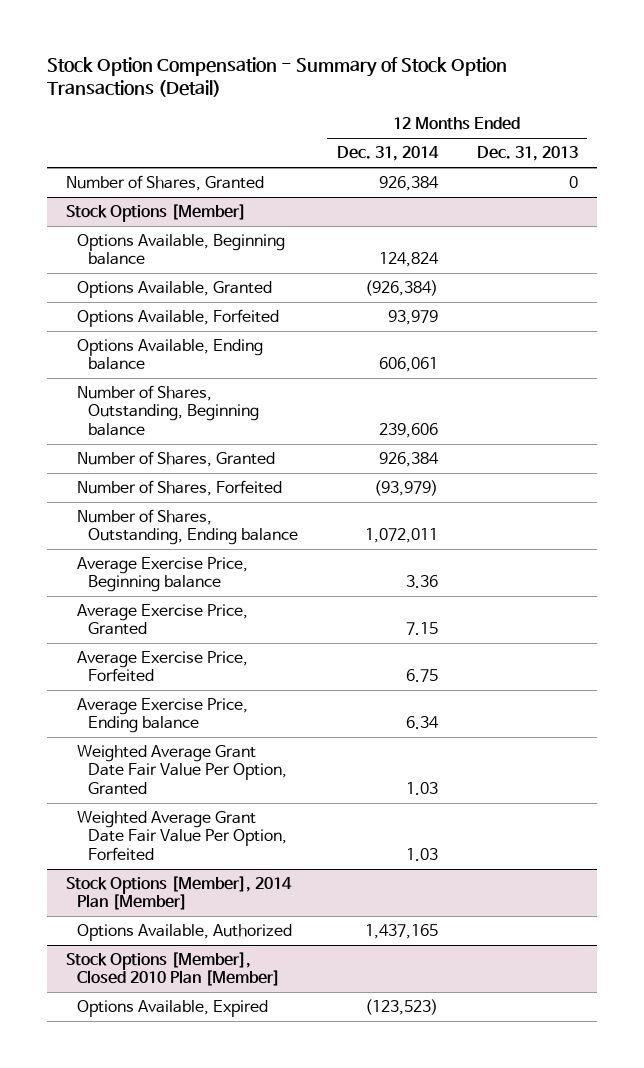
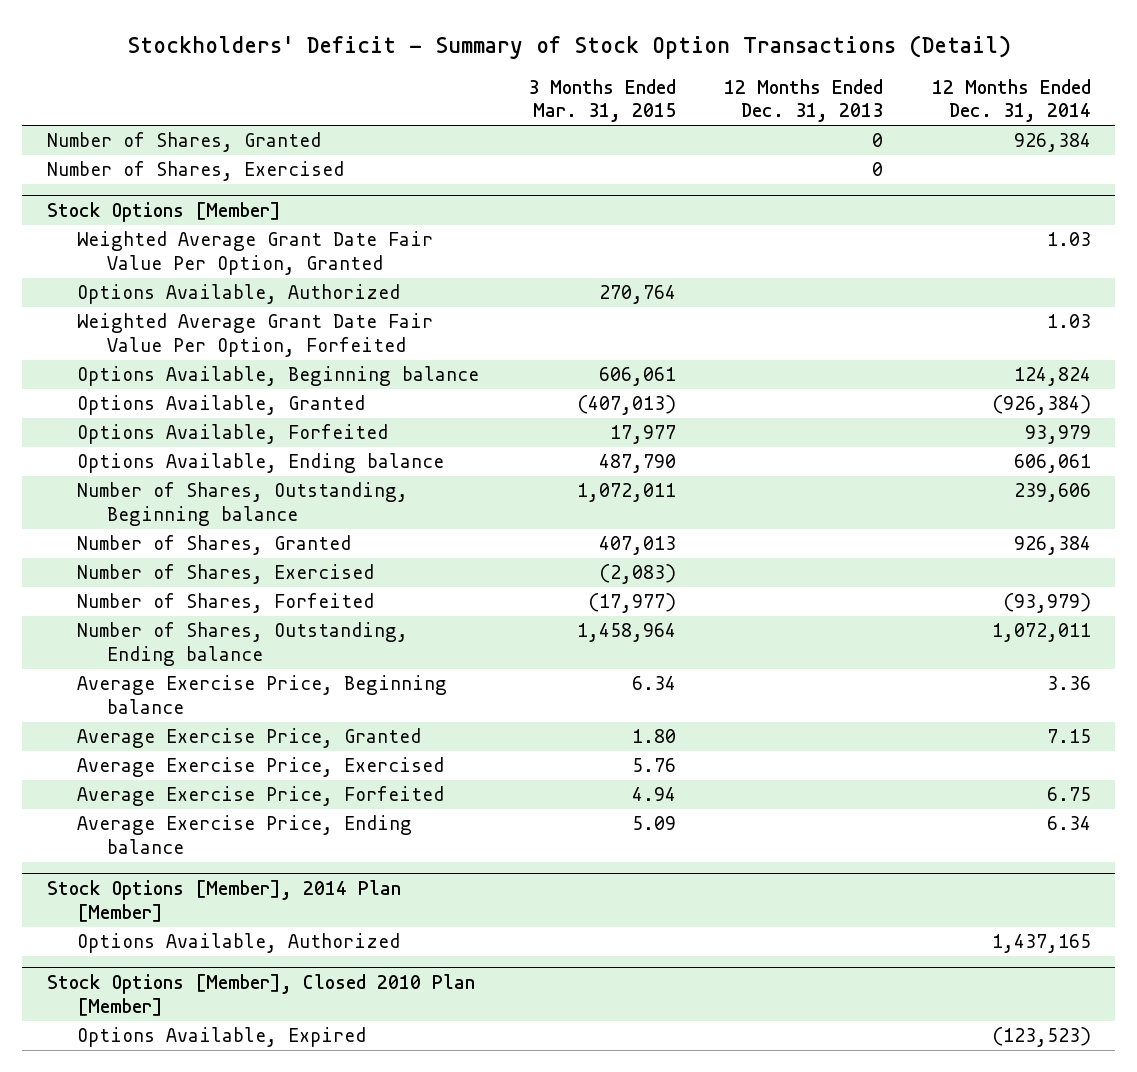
- Stock Option Compensation - Summary of Stock Option Transactions (Detail)
+ Stockholders' Deficit - Summary of Stock Option Transactions (Detail)
- | 12 Months Ended Dec. 31, 2014 | 12 Months Ended Dec. 31, 2013
+ | 3 Months Ended Mar. 31, 2015 | 12 Months Ended Dec. 31, 2013 | 12 Months Ended Dec. 31, 2014
+ Number of Shares, Exercised | | 0 |
@ Stock Options [Member]
moved up: Weighted Average Grant Date Fair Value Per Option, Granted | | | 1.03
+ Options Available, Authorized | 270,764 | |
moved up: Weighted Average Grant Date Fair Value Per Option, Forfeited | | | 1.03
+ Number of Shares, Exercised | (2,083) | |
+ Average Exercise Price, Exercised | 5.76 | |

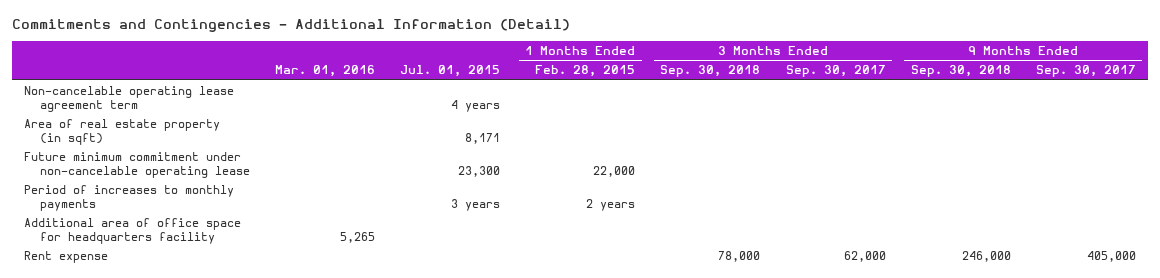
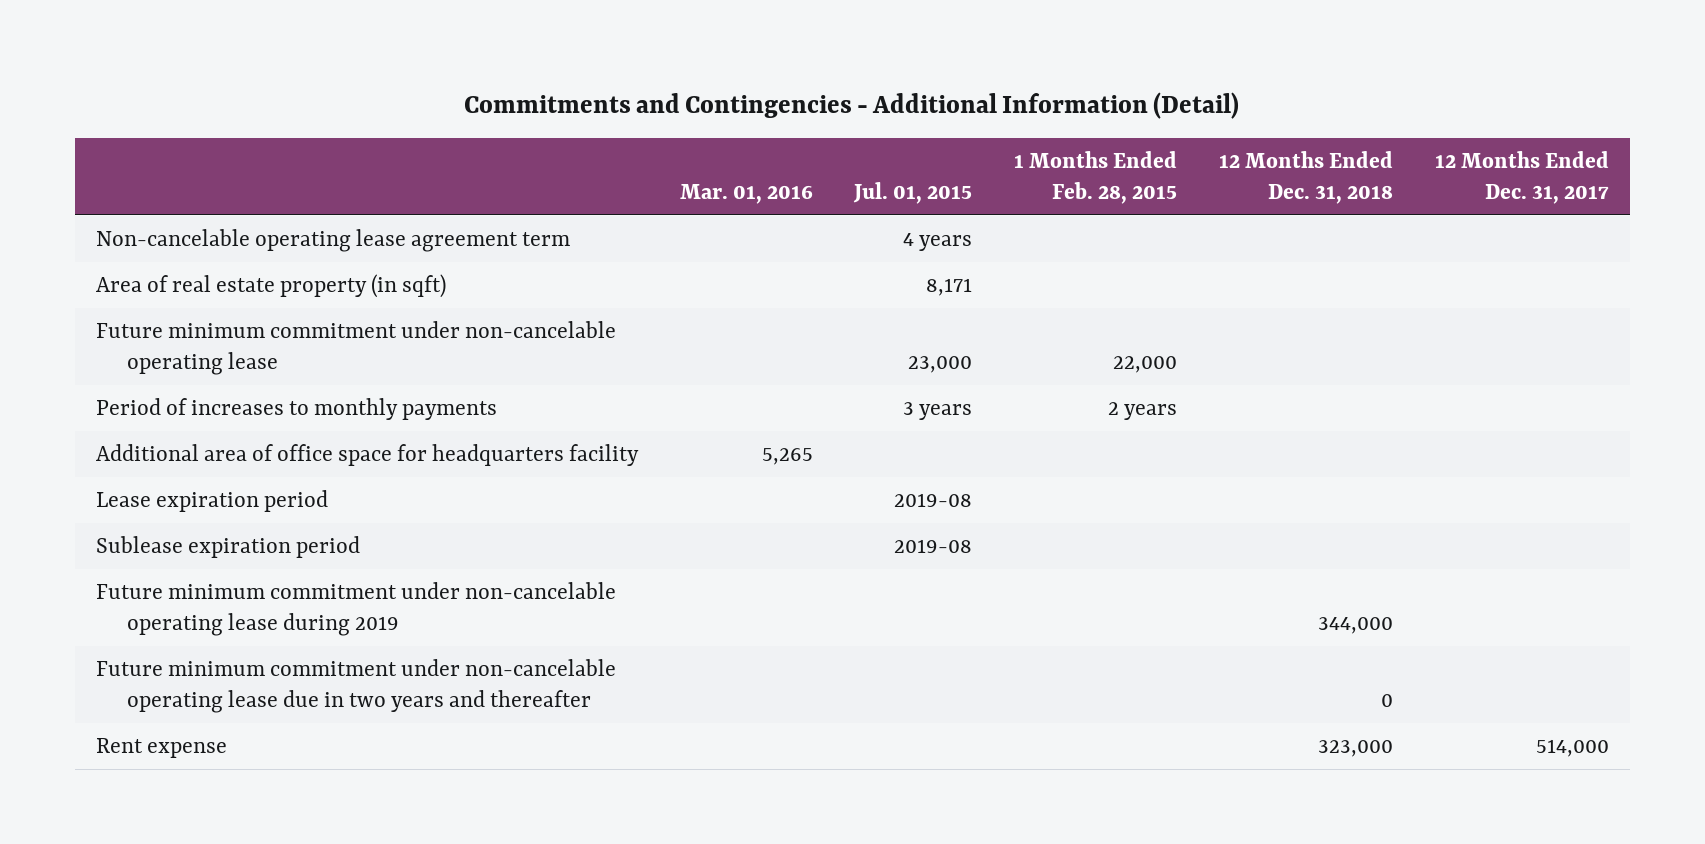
- | Mar. 01, 2016 | Jul. 01, 2015 | 1 Months Ended Feb. 28, 2015 | 3 Months Ended Sep. 30, 2018 | 3 Months Ended Sep. 30, 2017 | 9 Months Ended Sep. 30, 2018 | 9 Months Ended Sep. 30, 2017
+ | Mar. 01, 2016 | Jul. 01, 2015 | 1 Months Ended Feb. 28, 2015 | 12 Months Ended Dec. 31, 2018 | 12 Months Ended Dec. 31, 2017
- Future minimum commitment under non-cancelable operating lease | | 23,300 | 22,000 | | | |
+ Future minimum commitment under non-cancelable operating lease | | 23,000 | 22,000 | |
+ Lease expiration period | | 2019-08 | | |
+ Sublease expiration period | | 2019-08 | | |
+ Future minimum commitment under non-cancelable operating lease during 2019 | | | | 344,000 |
+ Future minimum commitment under non-cancelable operating lease due in two years and thereafter | | | | 0 |

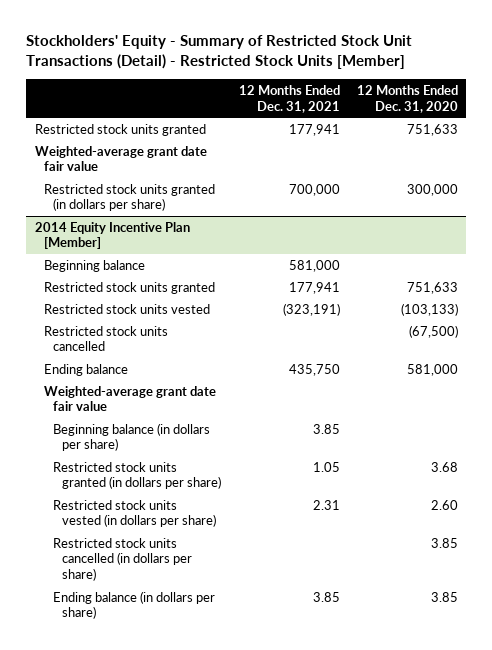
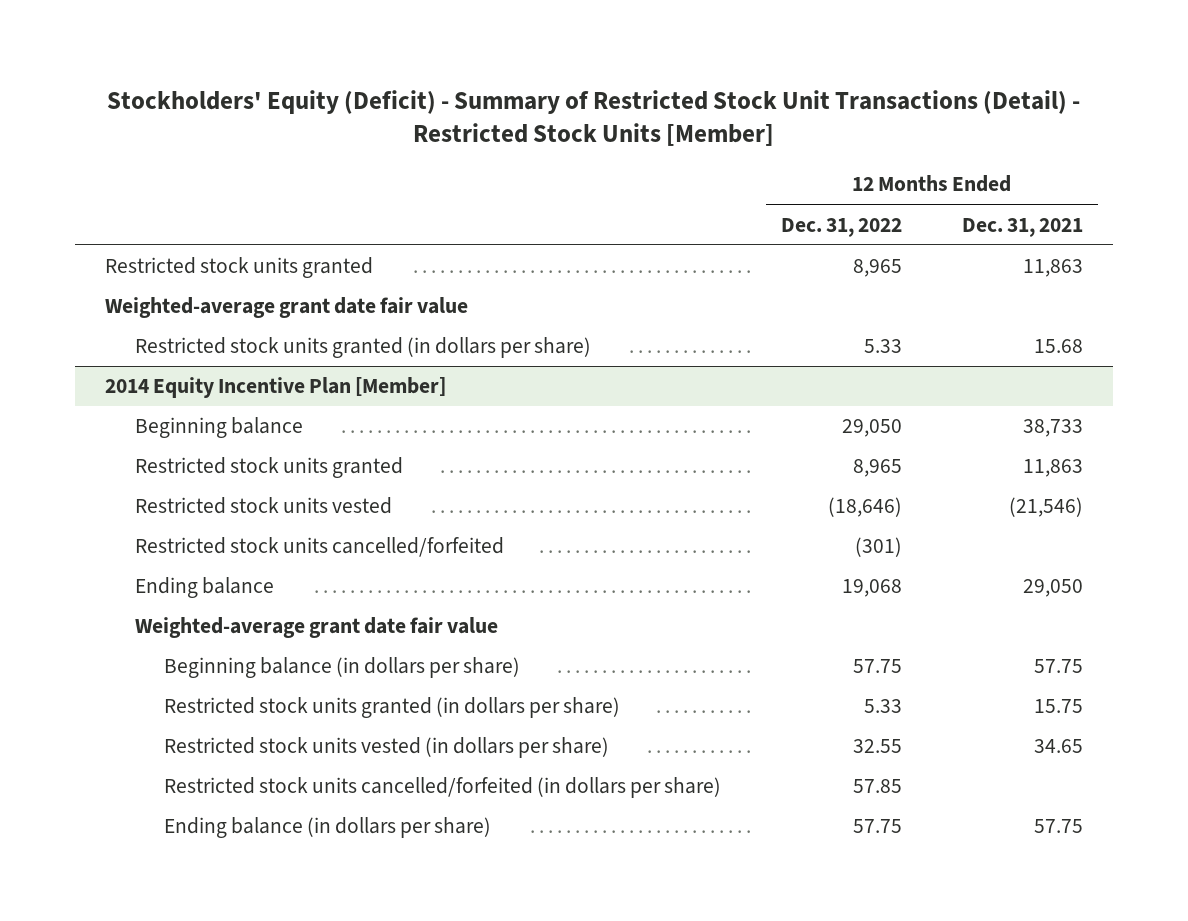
- Stockholders' Equity - Summary of Restricted Stock Unit Transactions (Detail) - Restricted Stock Units [Member]
+ Stockholders' Equity (Deficit) - Summary of Restricted Stock Unit Transactions (Detail) - Restricted Stock Units [Member]
- | 12 Months Ended Dec. 31, 2021 | 12 Months Ended Dec. 31, 2020
+ | 12 Months Ended Dec. 31, 2022 | 12 Months Ended Dec. 31, 2021
- Restricted stock units granted | 177,941 | 751,633
+ Restricted stock units granted | 8,965 | 11,863
- Restricted stock units granted (in dollars per share) | 700,000 | 300,000
+ Restricted stock units granted (in dollars per share) | 5.33 | 15.68
@ 2014 Equity Incentive Plan [Member]
- Beginning balance | 581,000 |
- Restricted stock units granted | 177,941 | 751,633
- Restricted stock units vested | (323,191) | (103,133)
- Restricted stock units cancelled | | (67,500)
- Ending balance | 435,750 | 581,000
+ Beginning balance | 29,050 | 38,733
+ Restricted stock units granted | 8,965 | 11,863
+ Restricted stock units vested | (18,646) | (21,546)
+ Restricted stock units cancelled/forfeited | (301) |
+ Ending balance | 19,068 | 29,050
- Beginning balance (in dollars per share) | 3.85 |
- Restricted stock units granted (in dollars per share) | 1.05 | 3.68
- Restricted stock units vested (in dollars per share) | 2.31 | 2.60
- Restricted stock units cancelled (in dollars per share) | | 3.85
- Ending balance (in dollars per share) | 3.85 | 3.85
+ Beginning balance (in dollars per share) | 57.75 | 57.75
+ Restricted stock units granted (in dollars per share) | 5.33 | 15.75
+ Restricted stock units vested (in dollars per share) | 32.55 | 34.65
+ Restricted stock units cancelled/forfeited (in dollars per share) | 57.85 |
+ Ending balance (in dollars per share) | 57.75 | 57.75

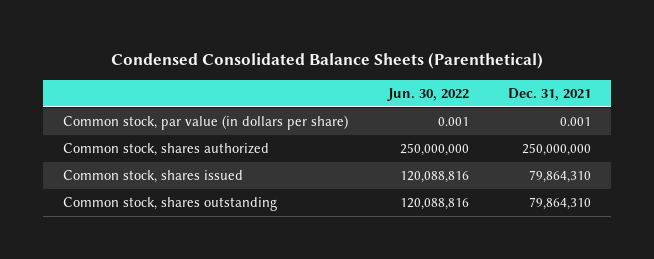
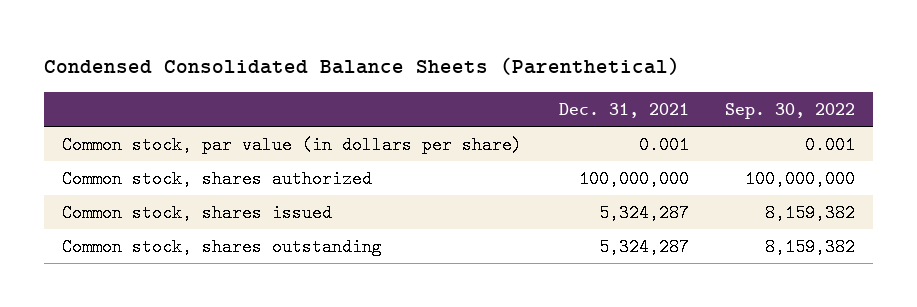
- | Jun. 30, 2022 | Dec. 31, 2021
+ | Dec. 31, 2021 | Sep. 30, 2022
- Common stock, shares authorized | 250,000,000 | 250,000,000
- Common stock, shares issued | 120,088,816 | 79,864,310
- Common stock, shares outstanding | 120,088,816 | 79,864,310
+ Common stock, shares authorized | 100,000,000 | 100,000,000
+ Common stock, shares issued | 5,324,287 | 8,159,382
+ Common stock, shares outstanding | 5,324,287 | 8,159,382

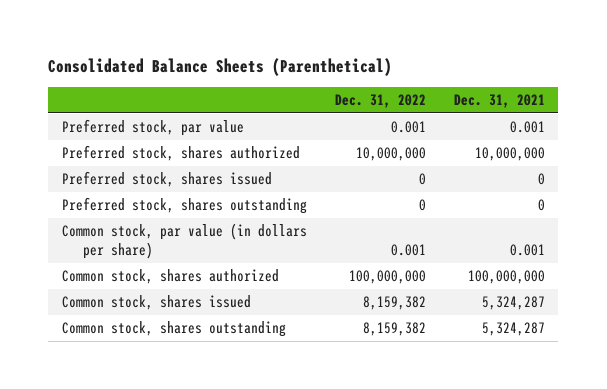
- Condensed Consolidated Balance Sheets (Parenthetical)
+ Consolidated Balance Sheets (Parenthetical)
- | Dec. 31, 2021 | Sep. 30, 2022
+ | Dec. 31, 2022 | Dec. 31, 2021
+ Preferred stock, par value | 0.001 | 0.001
+ Preferred stock, shares authorized | 10,000,000 | 10,000,000
+ Preferred stock, shares issued | 0 | 0
+ Preferred stock, shares outstanding | 0 | 0

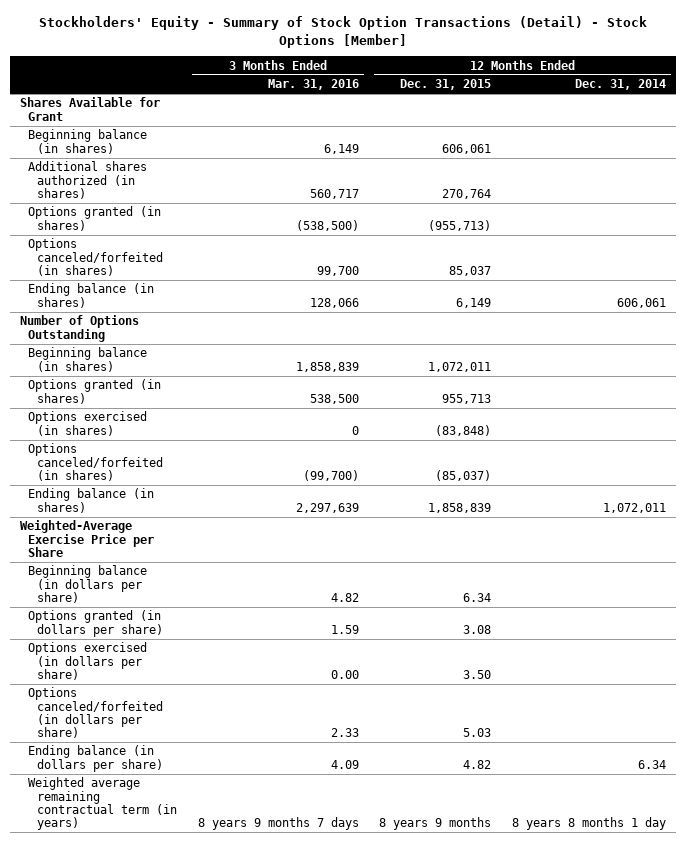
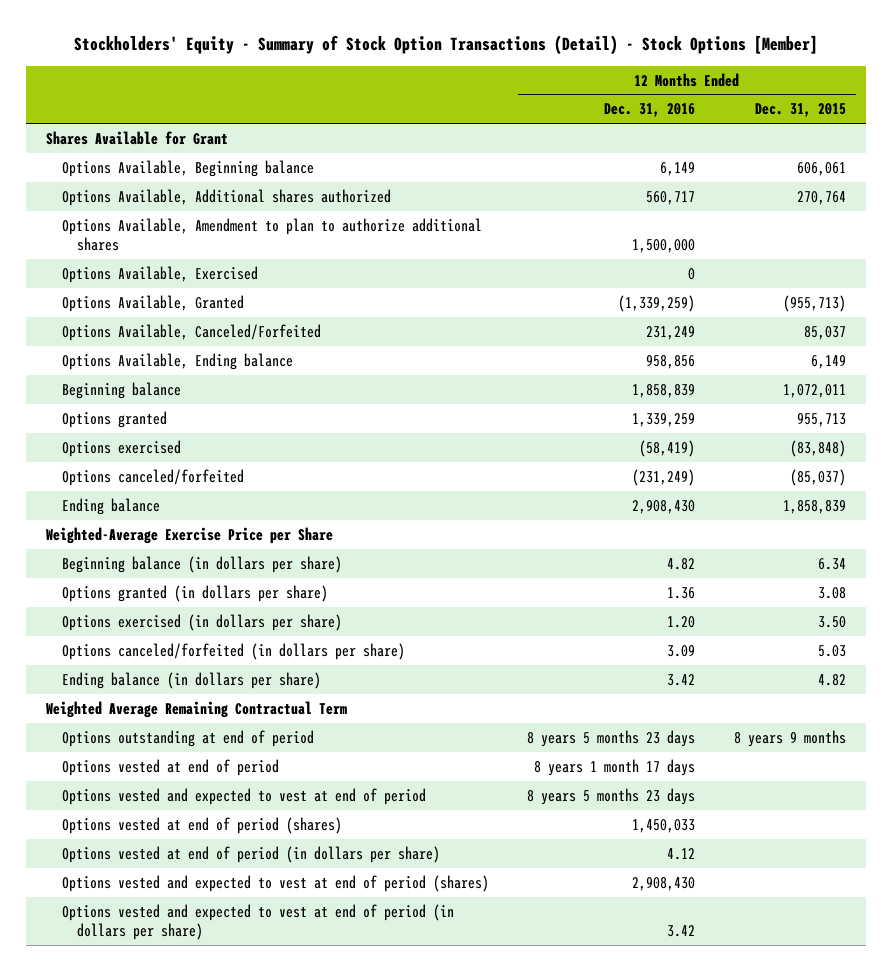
- | 3 Months Ended Mar. 31, 2016 | 12 Months Ended Dec. 31, 2015 | 12 Months Ended Dec. 31, 2014
+ | 12 Months Ended Dec. 31, 2016 | 12 Months Ended Dec. 31, 2015
- Beginning balance (in shares) | 6,149 | 606,061 |
- Additional shares authorized (in shares) | 560,717 | 270,764 |
- Options granted (in shares) | (538,500) | (955,713) |
- Options canceled/forfeited (in shares) | 99,700 | 85,037 |
- Ending balance (in shares) | 128,066 | 6,149 | 606,061
- Number of Options Outstanding
- Beginning balance (in shares) | 1,858,839 | 1,072,011 |
- Options granted (in shares) | 538,500 | 955,713 |
- Options exercised (in shares) | 0 | (83,848) |
- Options canceled/forfeited (in shares) | (99,700) | (85,037) |
- Ending balance (in shares) | 2,297,639 | 1,858,839 | 1,072,011
+ Options Available, Beginning balance | 6,149 | 606,061
+ Options Available, Additional shares authorized | 560,717 | 270,764
+ Options Available, Amendment to plan to authorize additional shares | 1,500,000 |
+ Options Available, Exercised | 0 |
+ Options Available, Granted | (1,339,259) | (955,713)
+ Options Available, Canceled/Forfeited | 231,249 | 85,037
+ Options Available, Ending balance | 958,856 | 6,149
+ Beginning balance | 1,858,839 | 1,072,011
+ Options granted | 1,339,259 | 955,713
+ Options exercised | (58,419) | (83,848)
+ Options canceled/forfeited | (231,249) | (85,037)
+ Ending balance | 2,908,430 | 1,858,839
- Weighted average remaining contractual term (in years) | 8 years 9 months 7 days | 8 years 9 months | 8 years 8 months 1 day
+ Weighted Average Remaining Contractual Term
+ Options outstanding at end of period | 8 years 5 months 23 days | 8 years 9 months
+ Options vested at end of period | 8 years 1 month 17 days |
+ Options vested and expected to vest at end of period | 8 years 5 months 23 days |
+ Options vested at end of period (shares) | 1,450,033 |
+ Options vested at end of period (in dollars per share) | 4.12 |
+ Options vested and expected to vest at end of period (shares) | 2,908,430 |
+ Options vested and expected to vest at end of period (in dollars per share) | 3.42 |

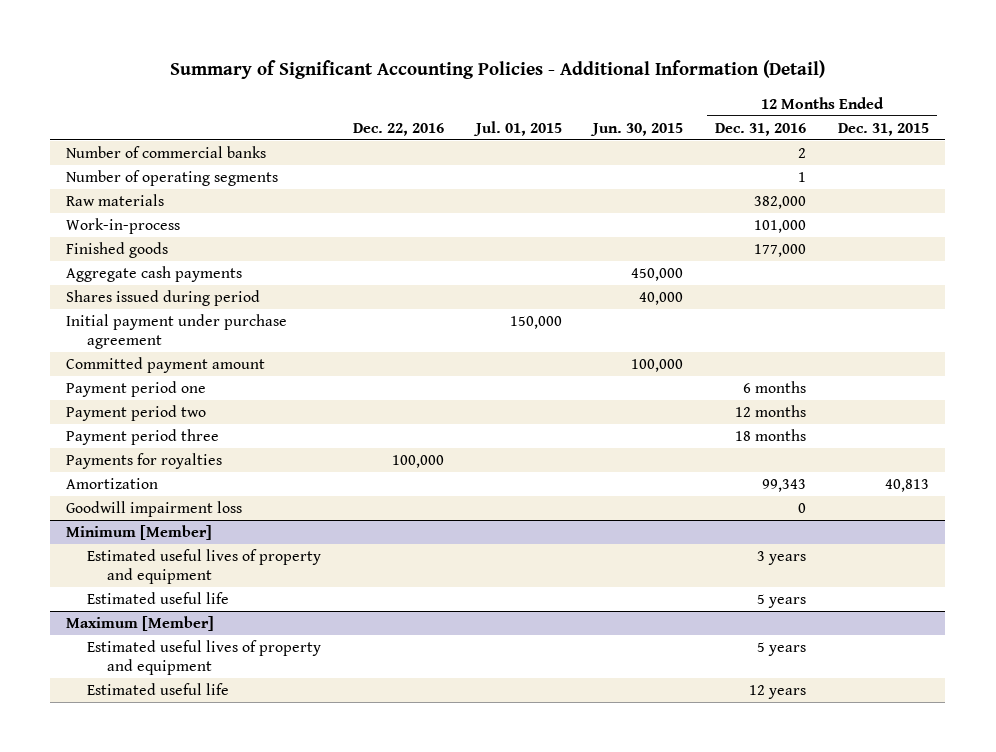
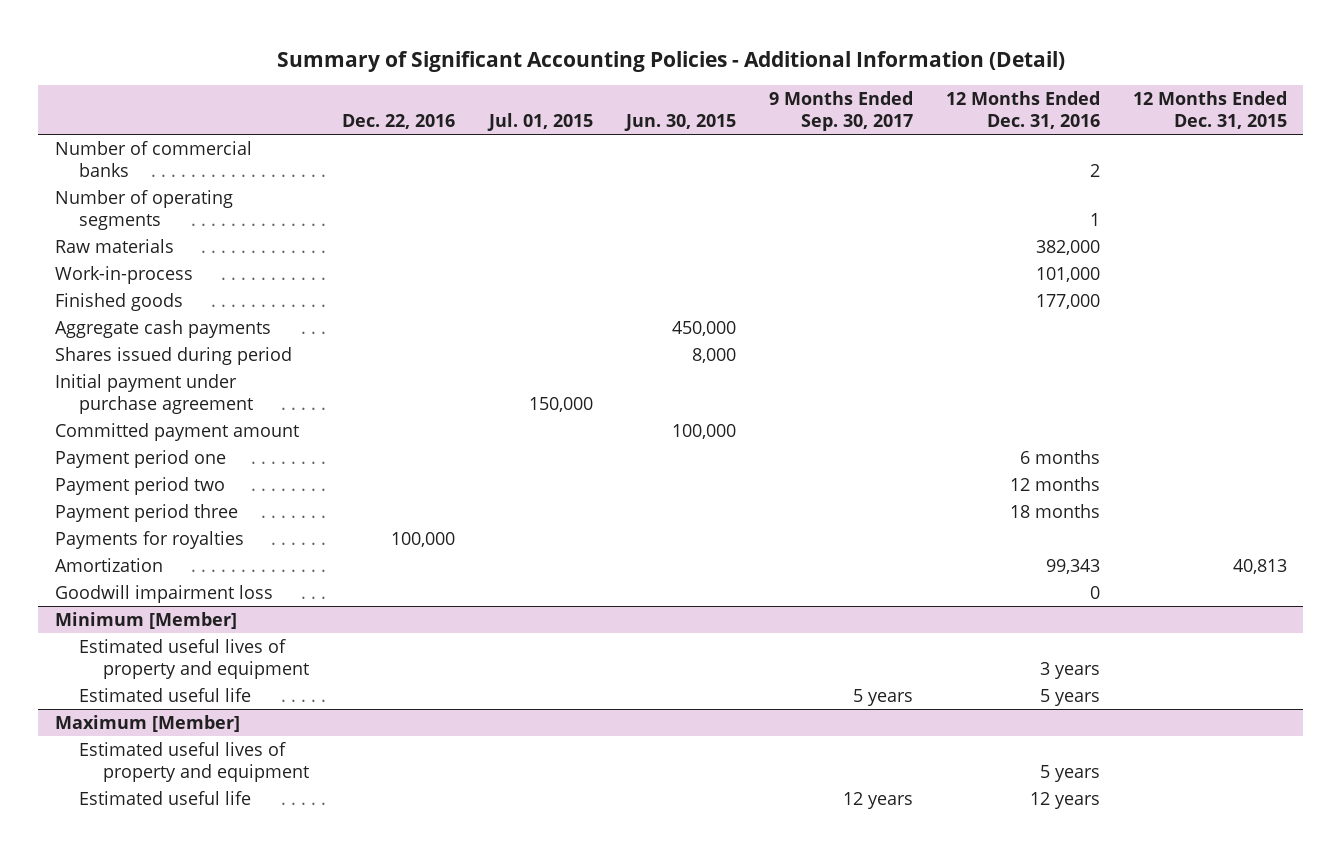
- | Dec. 22, 2016 | Jul. 01, 2015 | Jun. 30, 2015 | 12 Months Ended Dec. 31, 2016 | 12 Months Ended Dec. 31, 2015
+ | Dec. 22, 2016 | Jul. 01, 2015 | Jun. 30, 2015 | 9 Months Ended Sep. 30, 2017 | 12 Months Ended Dec. 31, 2016 | 12 Months Ended Dec. 31, 2015
- Shares issued during period | | | 40,000 | |
+ Shares issued during period | | | 8,000 | | |

